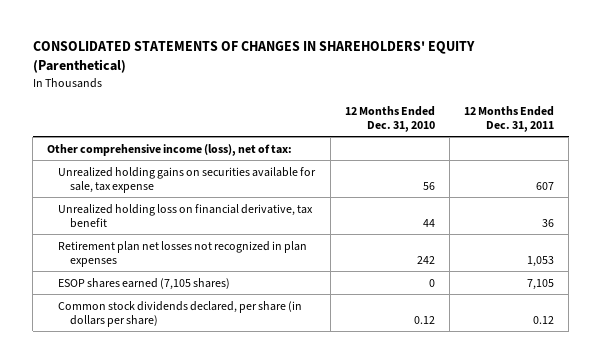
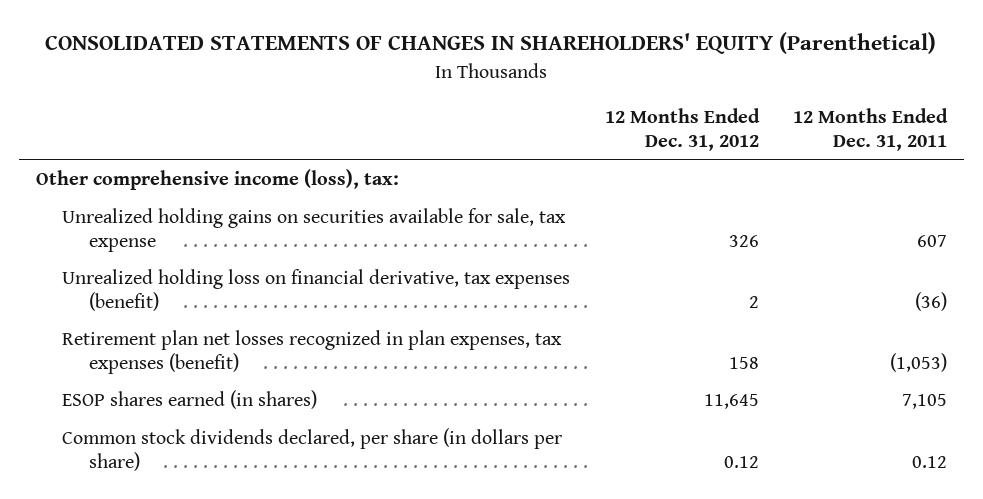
- | 12 Months Ended Dec. 31, 2010 | 12 Months Ended Dec. 31, 2011
+ | 12 Months Ended Dec. 31, 2012 | 12 Months Ended Dec. 31, 2011
- Other comprehensive income (loss), net of tax:
+ Other comprehensive income (loss), tax:
- Unrealized holding loss on financial derivative, tax benefit | 44 | 36
- Retirement plan net losses not recognized in plan expenses | 242 | 1,053
- ESOP shares earned (7,105 shares) | 0 | 7,105
+ Unrealized holding loss on financial derivative, tax expenses (benefit) | 2 | (36)
+ Retirement plan net losses recognized in plan expenses, tax expenses (benefit) | 158 | (1,053)
+ ESOP shares earned (in shares) | 11,645 | 7,105

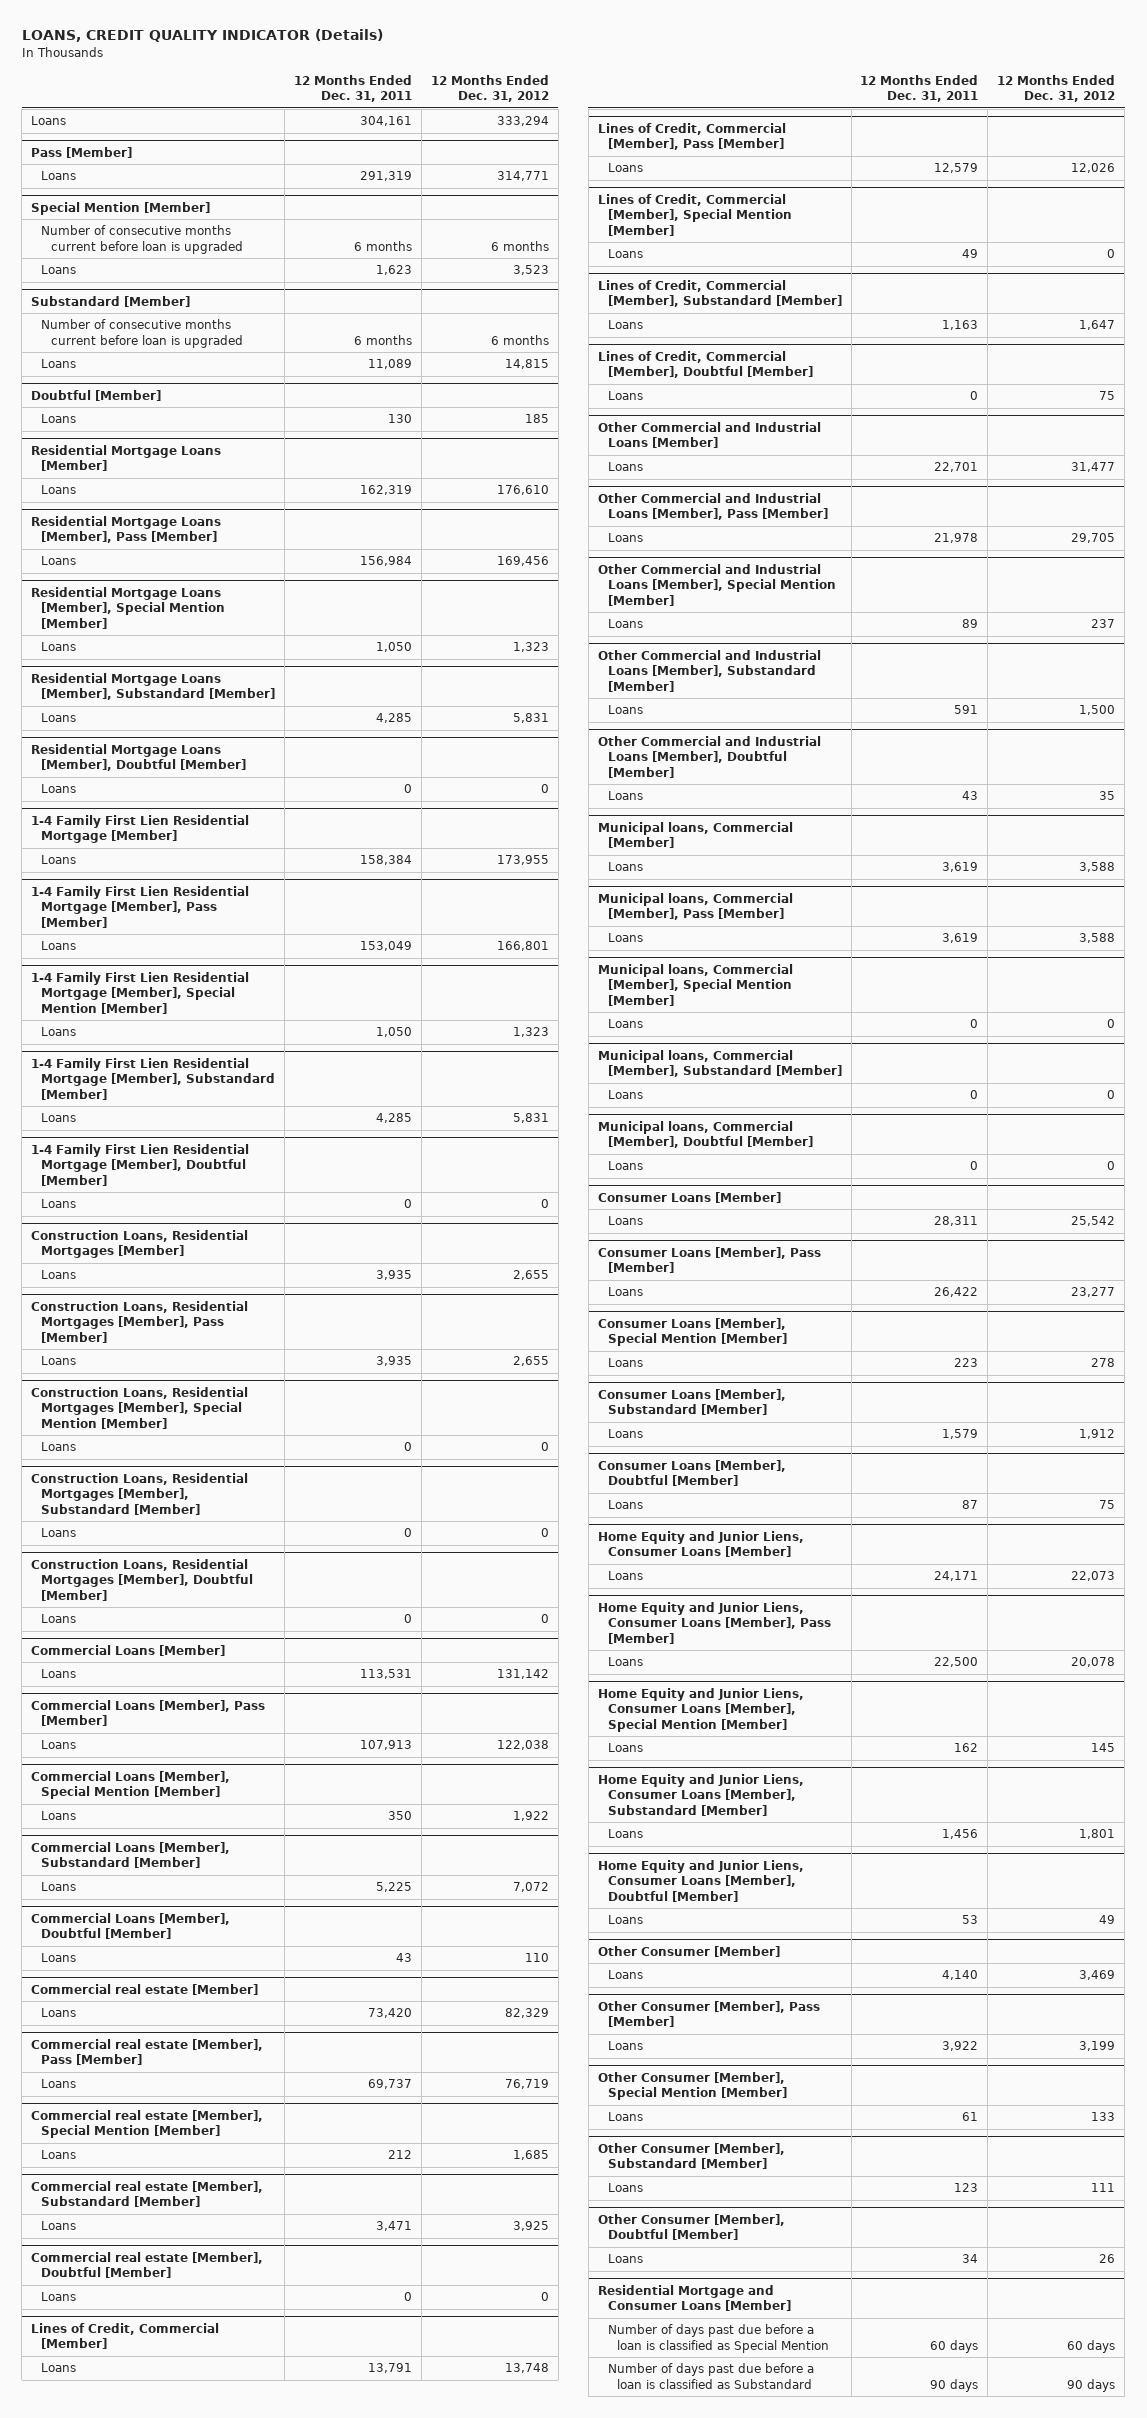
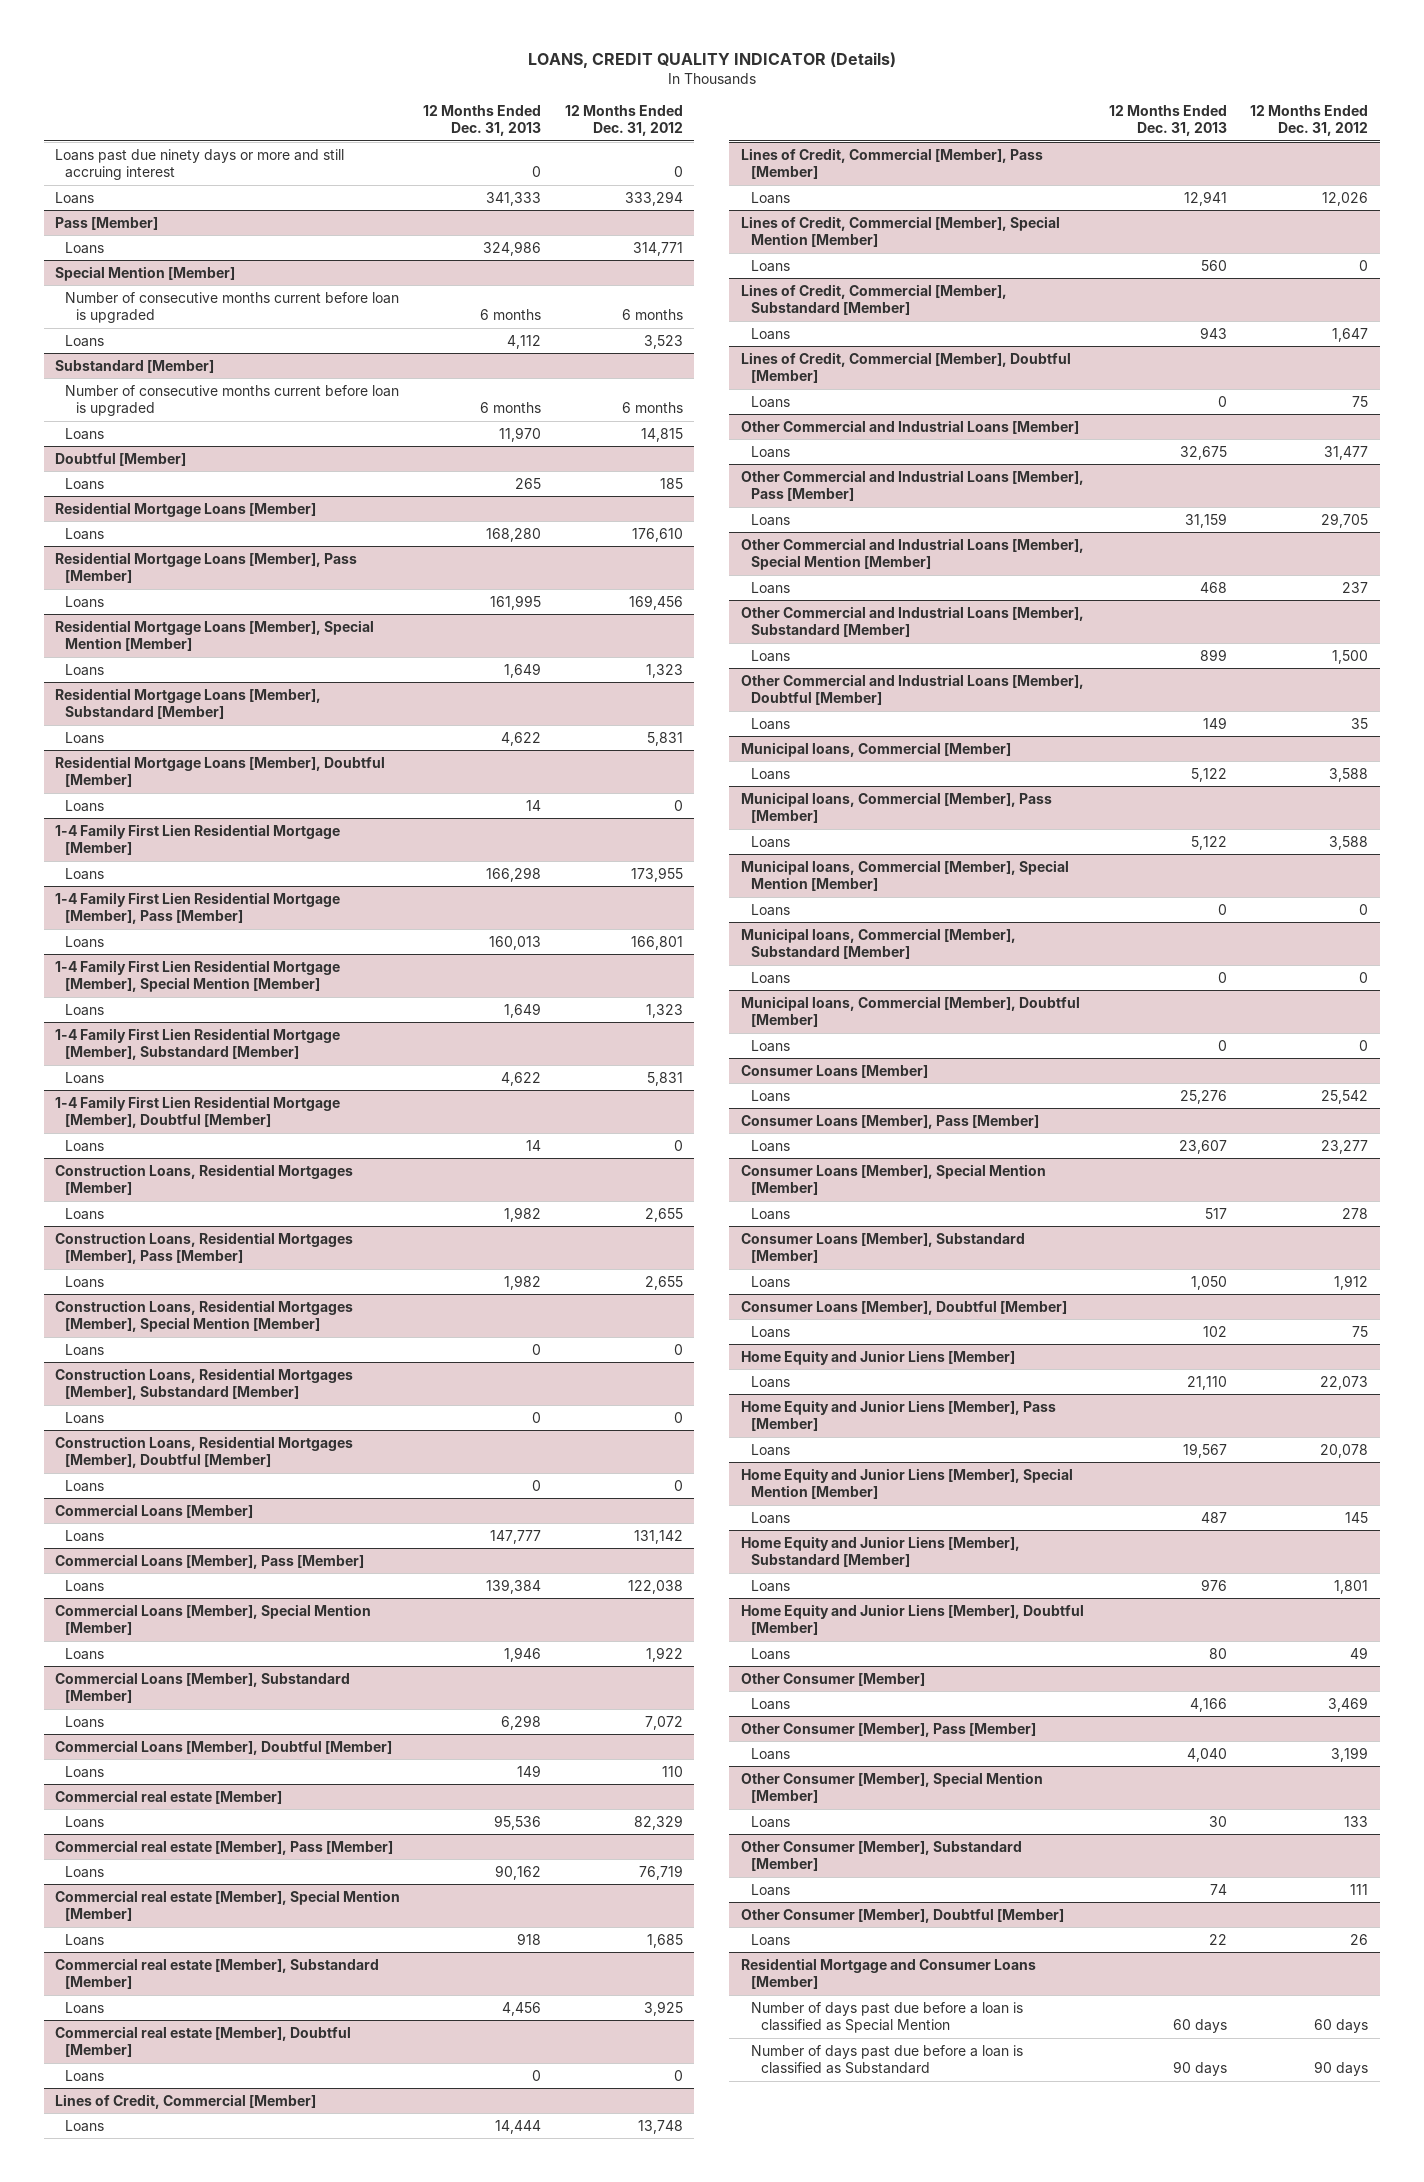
- | 12 Months Ended Dec. 31, 2011 | 12 Months Ended Dec. 31, 2012
+ | 12 Months Ended Dec. 31, 2013 | 12 Months Ended Dec. 31, 2012
+ Loans past due ninety days or more and still accruing interest | 0 | 0
- Home Equity and Junior Liens, Consumer Loans [Member]
+ Home Equity and Junior Liens [Member]
- Home Equity and Junior Liens, Consumer Loans [Member], Pass [Member]
+ Home Equity and Junior Liens [Member], Pass [Member]
- Home Equity and Junior Liens, Consumer Loans [Member], Special Mention [Member]
+ Home Equity and Junior Liens [Member], Special Mention [Member]
- Home Equity and Junior Liens, Consumer Loans [Member], Substandard [Member]
+ Home Equity and Junior Liens [Member], Substandard [Member]
- Home Equity and Junior Liens, Consumer Loans [Member], Doubtful [Member]
+ Home Equity and Junior Liens [Member], Doubtful [Member]

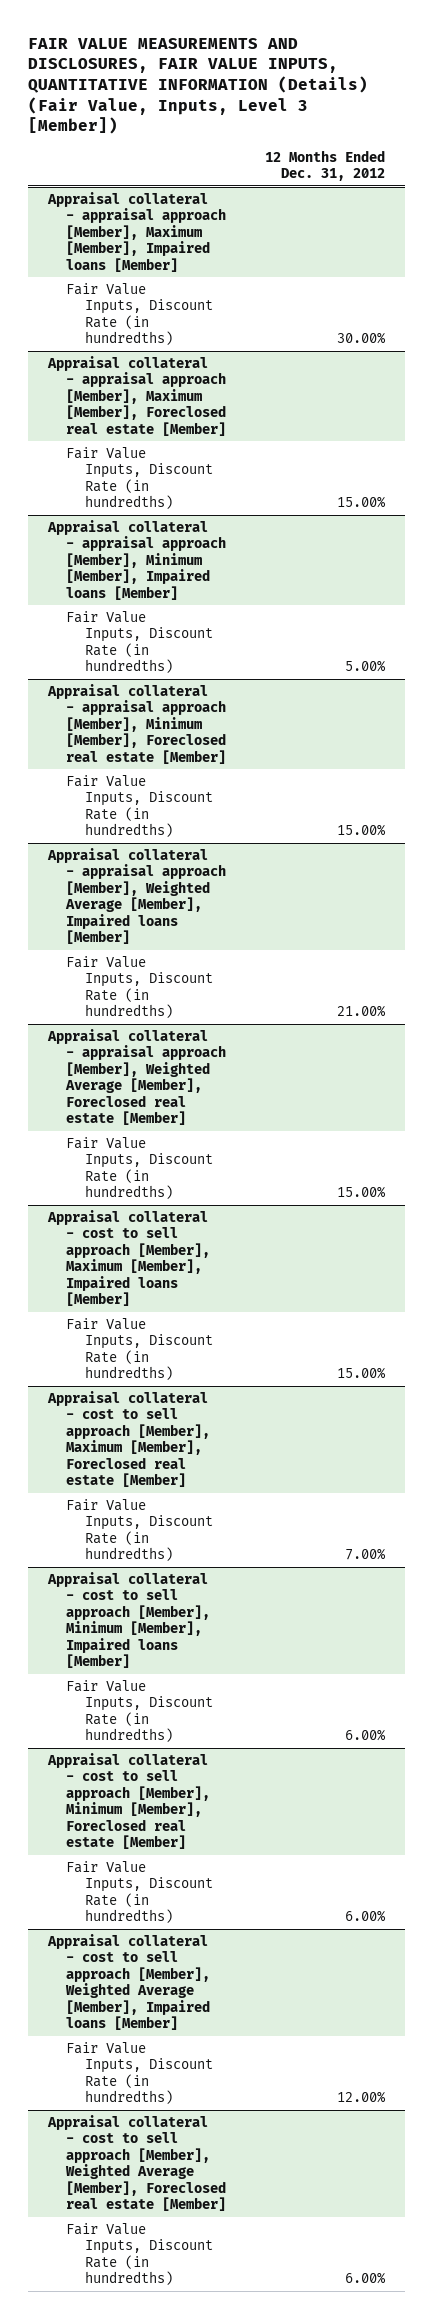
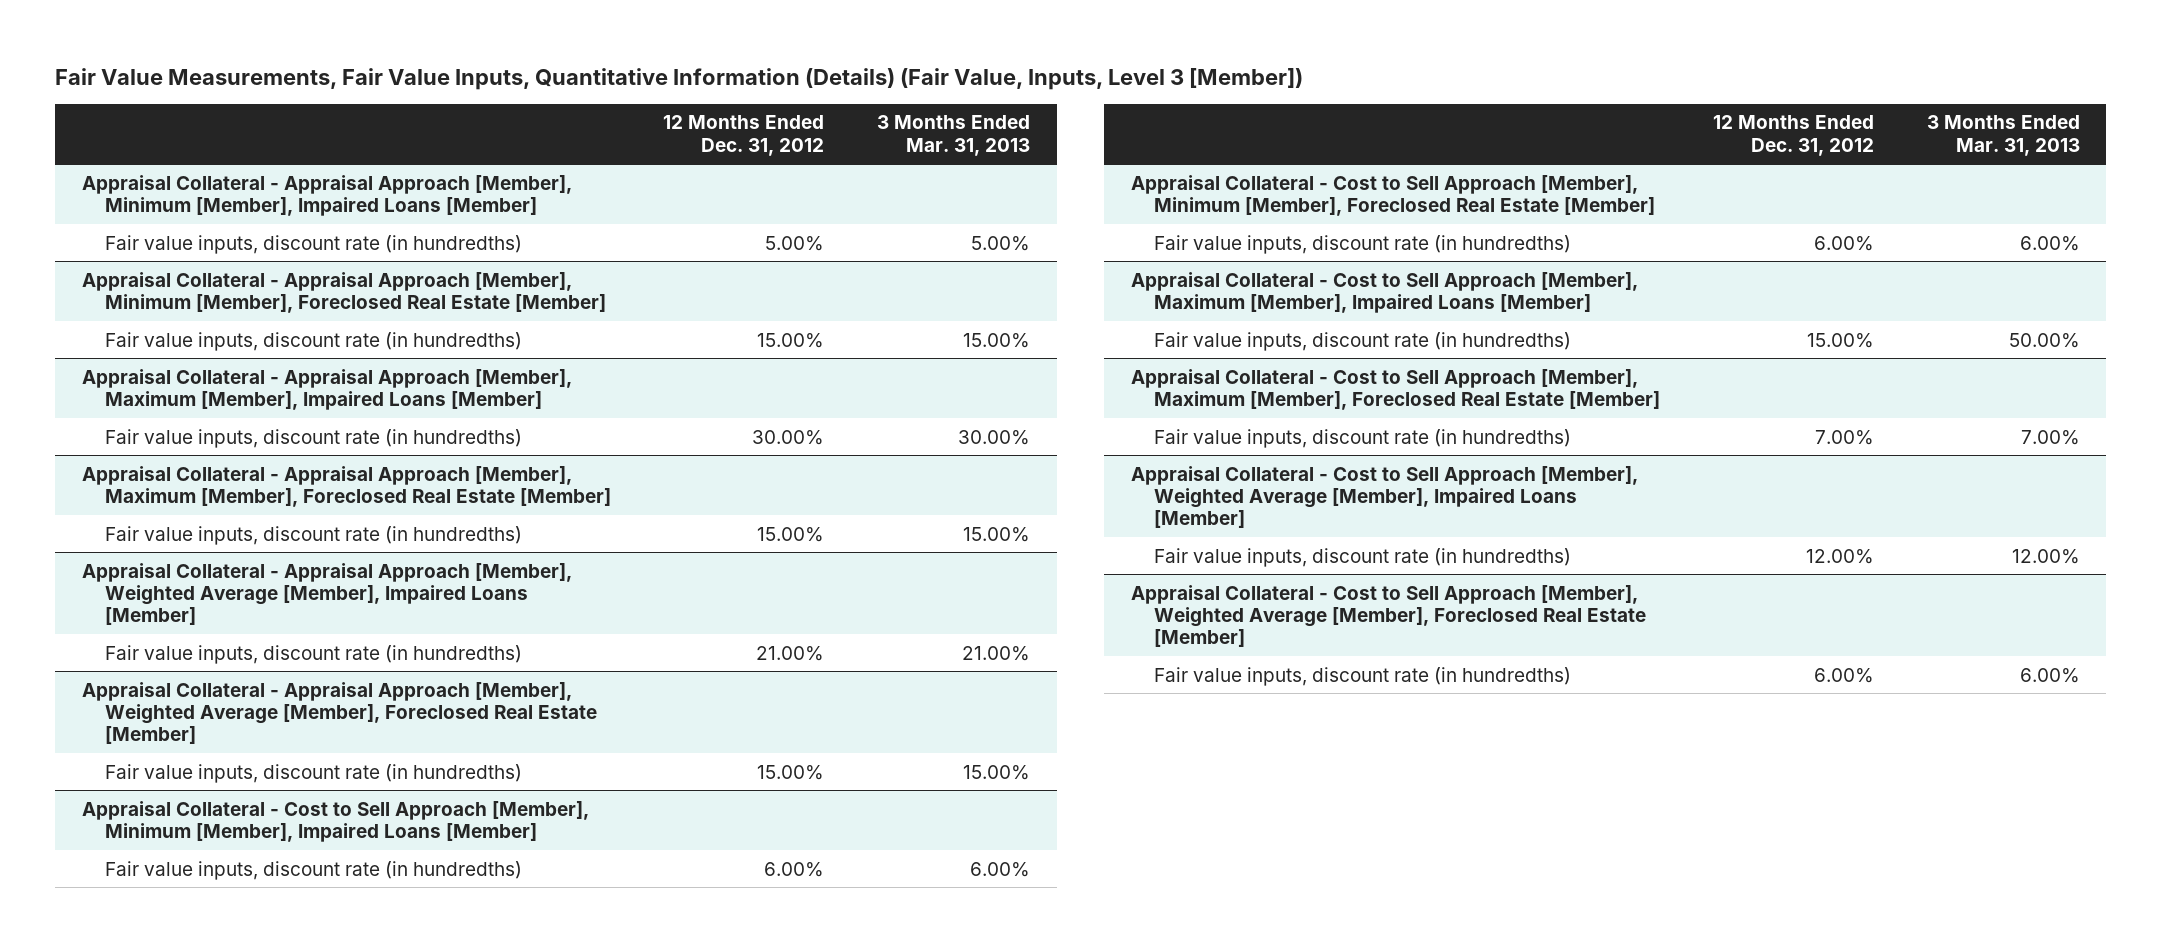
- FAIR VALUE MEASUREMENTS AND DISCLOSURES, FAIR VALUE INPUTS, QUANTITATIVE INFORMATION (Details) (Fair Value, Inputs, Level 3 [Member])
+ Fair Value Measurements, Fair Value Inputs, Quantitative Information (Details) (Fair Value, Inputs, Level 3 [Member])
- | 12 Months Ended Dec. 31, 2012
+ | 12 Months Ended Dec. 31, 2012 | 3 Months Ended Mar. 31, 2013
- Appraisal collateral - appraisal approach [Member], Maximum [Member], Impaired loans [Member]
- Fair Value Inputs, Discount Rate (in hundredths) | 30.00%
- Appraisal collateral - appraisal approach [Member], Maximum [Member], Foreclosed real estate [Member]
- Fair Value Inputs, Discount Rate (in hundredths) | 15.00%
- Appraisal collateral - appraisal approach [Member], Minimum [Member], Impaired loans [Member]
- Fair Value Inputs, Discount Rate (in hundredths) | 5.00%
- Appraisal collateral - appraisal approach [Member], Minimum [Member], Foreclosed real estate [Member]
- Fair Value Inputs, Discount Rate (in hundredths) | 15.00%
- Appraisal collateral - appraisal approach [Member], Weighted Average [Member], Impaired loans [Member]
- Fair Value Inputs, Discount Rate (in hundredths) | 21.00%
- Appraisal collateral - appraisal approach [Member], Weighted Average [Member], Foreclosed real estate [Member]
- Fair Value Inputs, Discount Rate (in hundredths) | 15.00%
- Appraisal collateral - cost to sell approach [Member], Maximum [Member], Impaired loans [Member]
- Fair Value Inputs, Discount Rate (in hundredths) | 15.00%
- Appraisal collateral - cost to sell approach [Member], Maximum [Member], Foreclosed real estate [Member]
- Fair Value Inputs, Discount Rate (in hundredths) | 7.00%
- Appraisal collateral - cost to sell approach [Member], Minimum [Member], Impaired loans [Member]
- Fair Value Inputs, Discount Rate (in hundredths) | 6.00%
- Appraisal collateral - cost to sell approach [Member], Minimum [Member], Foreclosed real estate [Member]
- Fair Value Inputs, Discount Rate (in hundredths) | 6.00%
- Appraisal collateral - cost to sell approach [Member], Weighted Average [Member], Impaired loans [Member]
- Fair Value Inputs, Discount Rate (in hundredths) | 12.00%
- Appraisal collateral - cost to sell approach [Member], Weighted Average [Member], Foreclosed real estate [Member]
- Fair Value Inputs, Discount Rate (in hundredths) | 6.00%
+ Appraisal Collateral - Appraisal Approach [Member], Minimum [Member], Impaired Loans [Member]
+ Fair value inputs, discount rate (in hundredths) | 5.00% | 5.00%
+ Appraisal Collateral - Appraisal Approach [Member], Minimum [Member], Foreclosed Real Estate [Member]
+ Fair value inputs, discount rate (in hundredths) | 15.00% | 15.00%
+ Appraisal Collateral - Appraisal Approach [Member], Maximum [Member], Impaired Loans [Member]
+ Fair value inputs, discount rate (in hundredths) | 30.00% | 30.00%
+ Appraisal Collateral - Appraisal Approach [Member], Maximum [Member], Foreclosed Real Estate [Member]
+ Fair value inputs, discount rate (in hundredths) | 15.00% | 15.00%
+ Appraisal Collateral - Appraisal Approach [Member], Weighted Average [Member], Impaired Loans [Member]
+ Fair value inputs, discount rate (in hundredths) | 21.00% | 21.00%
+ Appraisal Collateral - Appraisal Approach [Member], Weighted Average [Member], Foreclosed Real Estate [Member]
+ Fair value inputs, discount rate (in hundredths) | 15.00% | 15.00%
+ Appraisal Collateral - Cost to Sell Approach [Member], Minimum [Member], Impaired Loans [Member]
+ Fair value inputs, discount rate (in hundredths) | 6.00% | 6.00%
+ Appraisal Collateral - Cost to Sell Approach [Member], Minimum [Member], Foreclosed Real Estate [Member]
+ Fair value inputs, discount rate (in hundredths) | 6.00% | 6.00%
+ Appraisal Collateral - Cost to Sell Approach [Member], Maximum [Member], Impaired Loans [Member]
+ Fair value inputs, discount rate (in hundredths) | 15.00% | 50.00%
+ Appraisal Collateral - Cost to Sell Approach [Member], Maximum [Member], Foreclosed Real Estate [Member]
+ Fair value inputs, discount rate (in hundredths) | 7.00% | 7.00%
+ Appraisal Collateral - Cost to Sell Approach [Member], Weighted Average [Member], Impaired Loans [Member]
+ Fair value inputs, discount rate (in hundredths) | 12.00% | 12.00%
+ Appraisal Collateral - Cost to Sell Approach [Member], Weighted Average [Member], Foreclosed Real Estate [Member]
+ Fair value inputs, discount rate (in hundredths) | 6.00% | 6.00%

